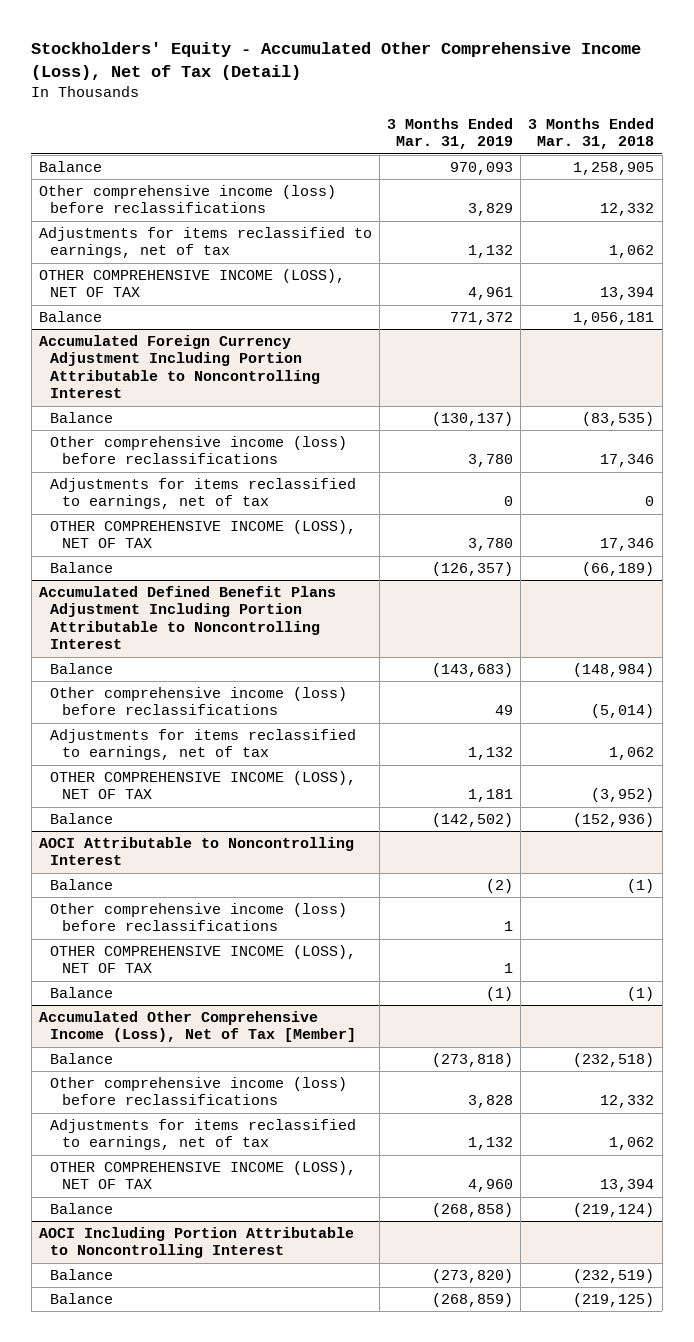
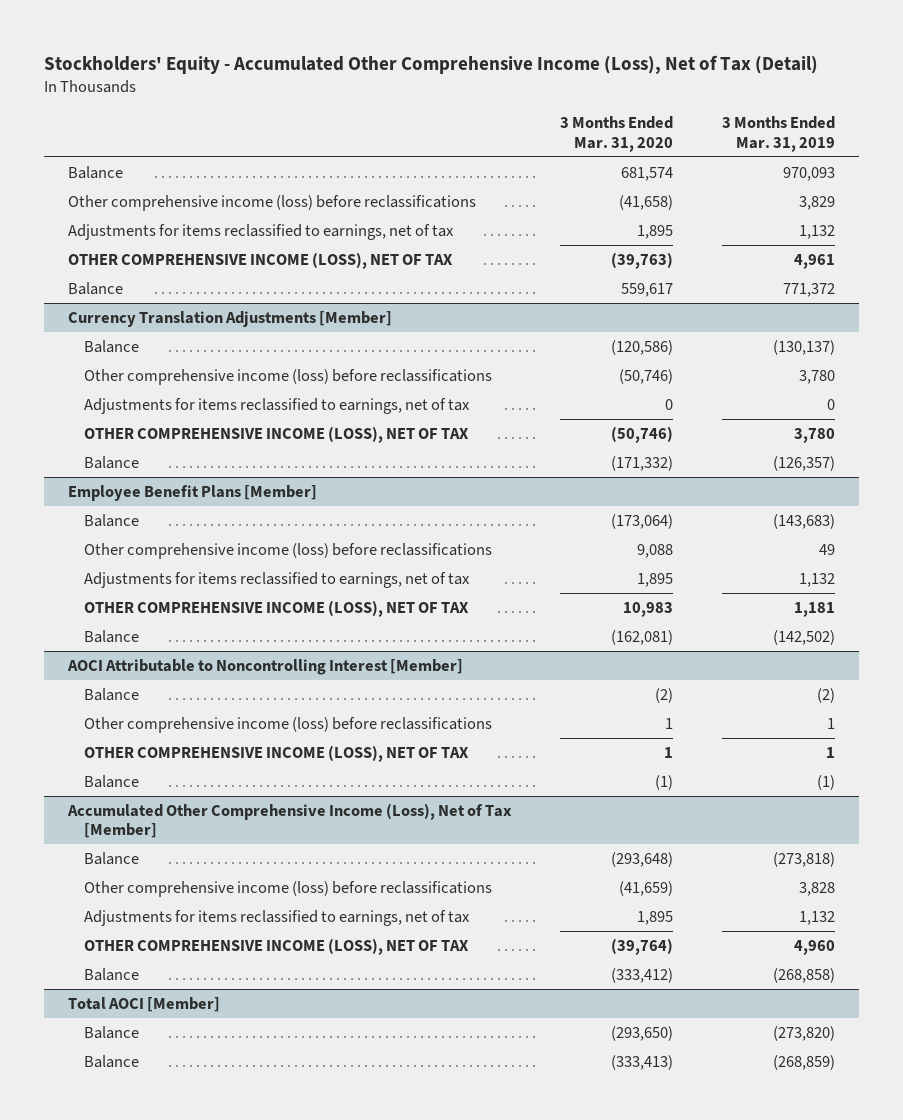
- | 3 Months Ended Mar. 31, 2019 | 3 Months Ended Mar. 31, 2018
+ | 3 Months Ended Mar. 31, 2020 | 3 Months Ended Mar. 31, 2019
- Accumulated Foreign Currency Adjustment Including Portion Attributable to Noncontrolling Interest
+ Currency Translation Adjustments [Member]
- Accumulated Defined Benefit Plans Adjustment Including Portion Attributable to Noncontrolling Interest
+ Employee Benefit Plans [Member]
- AOCI Attributable to Noncontrolling Interest
+ AOCI Attributable to Noncontrolling Interest [Member]
- AOCI Including Portion Attributable to Noncontrolling Interest
+ Total AOCI [Member]

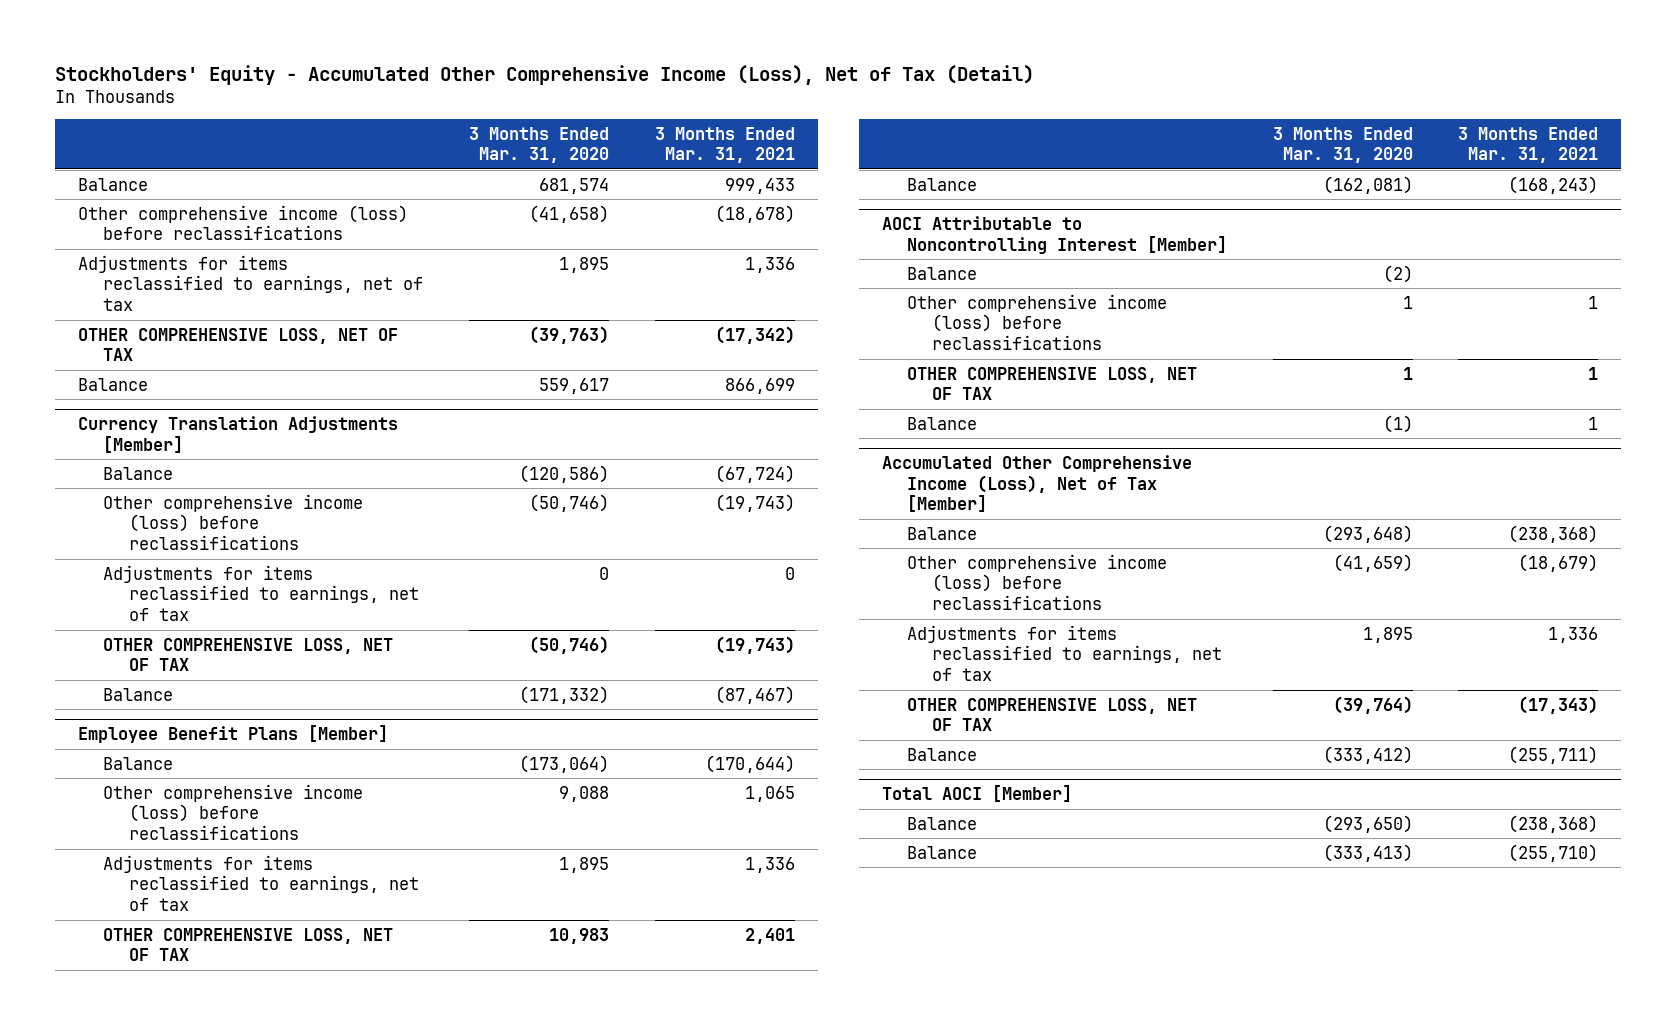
- | 3 Months Ended Mar. 31, 2020 | 3 Months Ended Mar. 31, 2019
+ | 3 Months Ended Mar. 31, 2020 | 3 Months Ended Mar. 31, 2021
- OTHER COMPREHENSIVE INCOME (LOSS), NET OF TAX | (39,763) | 4,961
+ OTHER COMPREHENSIVE LOSS, NET OF TAX | (39,763) | (17,342)
@ Currency Translation Adjustments [Member]
- OTHER COMPREHENSIVE INCOME (LOSS), NET OF TAX | (50,746) | 3,780
+ OTHER COMPREHENSIVE LOSS, NET OF TAX | (50,746) | (19,743)
@ Employee Benefit Plans [Member]
- OTHER COMPREHENSIVE INCOME (LOSS), NET OF TAX | 10,983 | 1,181
+ OTHER COMPREHENSIVE LOSS, NET OF TAX | 10,983 | 2,401
@ AOCI Attributable to Noncontrolling Interest [Member]
- OTHER COMPREHENSIVE INCOME (LOSS), NET OF TAX | 1 | 1
+ OTHER COMPREHENSIVE LOSS, NET OF TAX | 1 | 1
@ Accumulated Other Comprehensive Income (Loss), Net of Tax [Member]
- OTHER COMPREHENSIVE INCOME (LOSS), NET OF TAX | (39,764) | 4,960
+ OTHER COMPREHENSIVE LOSS, NET OF TAX | (39,764) | (17,343)

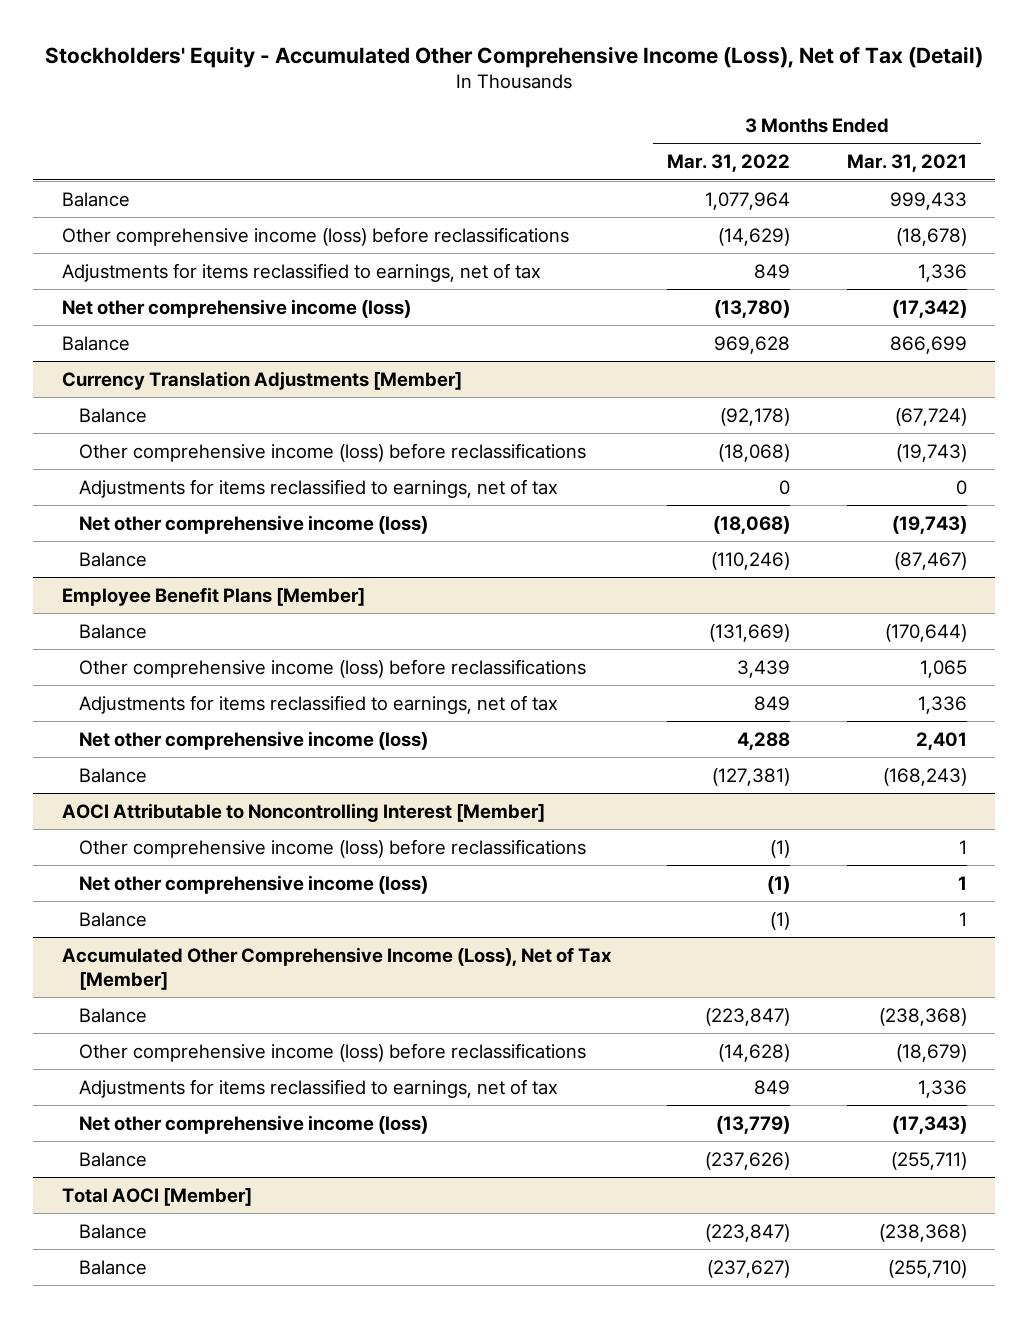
- | 3 Months Ended Mar. 31, 2020 | 3 Months Ended Mar. 31, 2021
+ | 3 Months Ended Mar. 31, 2022 | 3 Months Ended Mar. 31, 2021
- OTHER COMPREHENSIVE LOSS, NET OF TAX | (39,763) | (17,342)
+ Net other comprehensive income (loss) | (13,780) | (17,342)
@ Currency Translation Adjustments [Member]
- OTHER COMPREHENSIVE LOSS, NET OF TAX | (50,746) | (19,743)
+ Net other comprehensive income (loss) | (18,068) | (19,743)
@ Employee Benefit Plans [Member]
- OTHER COMPREHENSIVE LOSS, NET OF TAX | 10,983 | 2,401
+ Net other comprehensive income (loss) | 4,288 | 2,401
@ AOCI Attributable to Noncontrolling Interest [Member]
- Balance | (2) |
- OTHER COMPREHENSIVE LOSS, NET OF TAX | 1 | 1
+ Net other comprehensive income (loss) | (1) | 1
@ Accumulated Other Comprehensive Income (Loss), Net of Tax [Member]
- OTHER COMPREHENSIVE LOSS, NET OF TAX | (39,764) | (17,343)
+ Net other comprehensive income (loss) | (13,779) | (17,343)

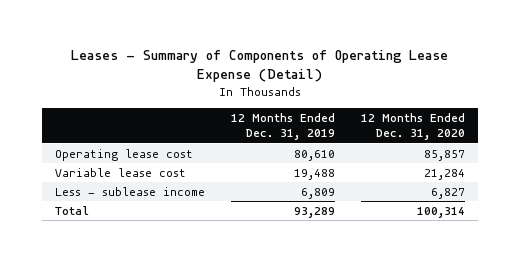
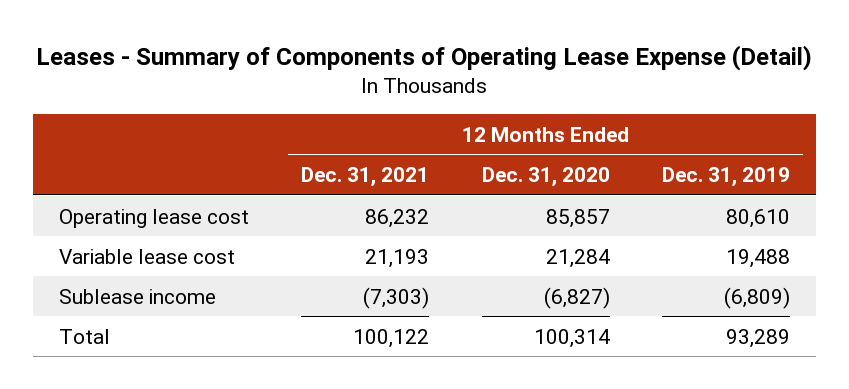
- | 12 Months Ended Dec. 31, 2019 | 12 Months Ended Dec. 31, 2020
+ | 12 Months Ended Dec. 31, 2021 | 12 Months Ended Dec. 31, 2020 | 12 Months Ended Dec. 31, 2019
- Less - sublease income | 6,809 | 6,827
+ Sublease income | (7,303) | (6,827) | (6,809)

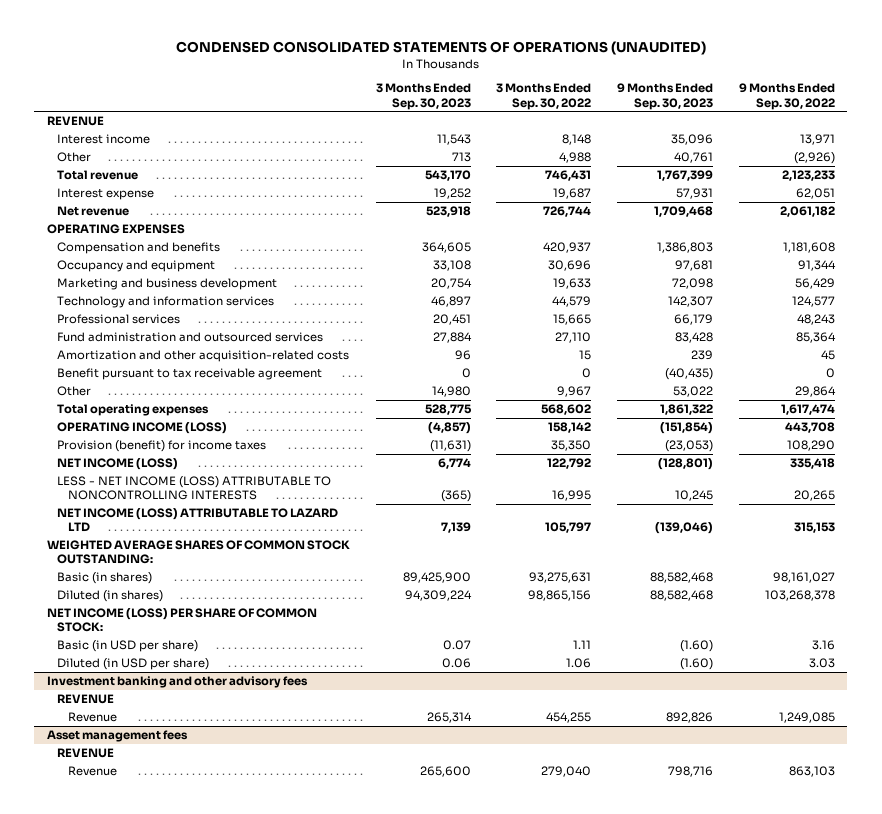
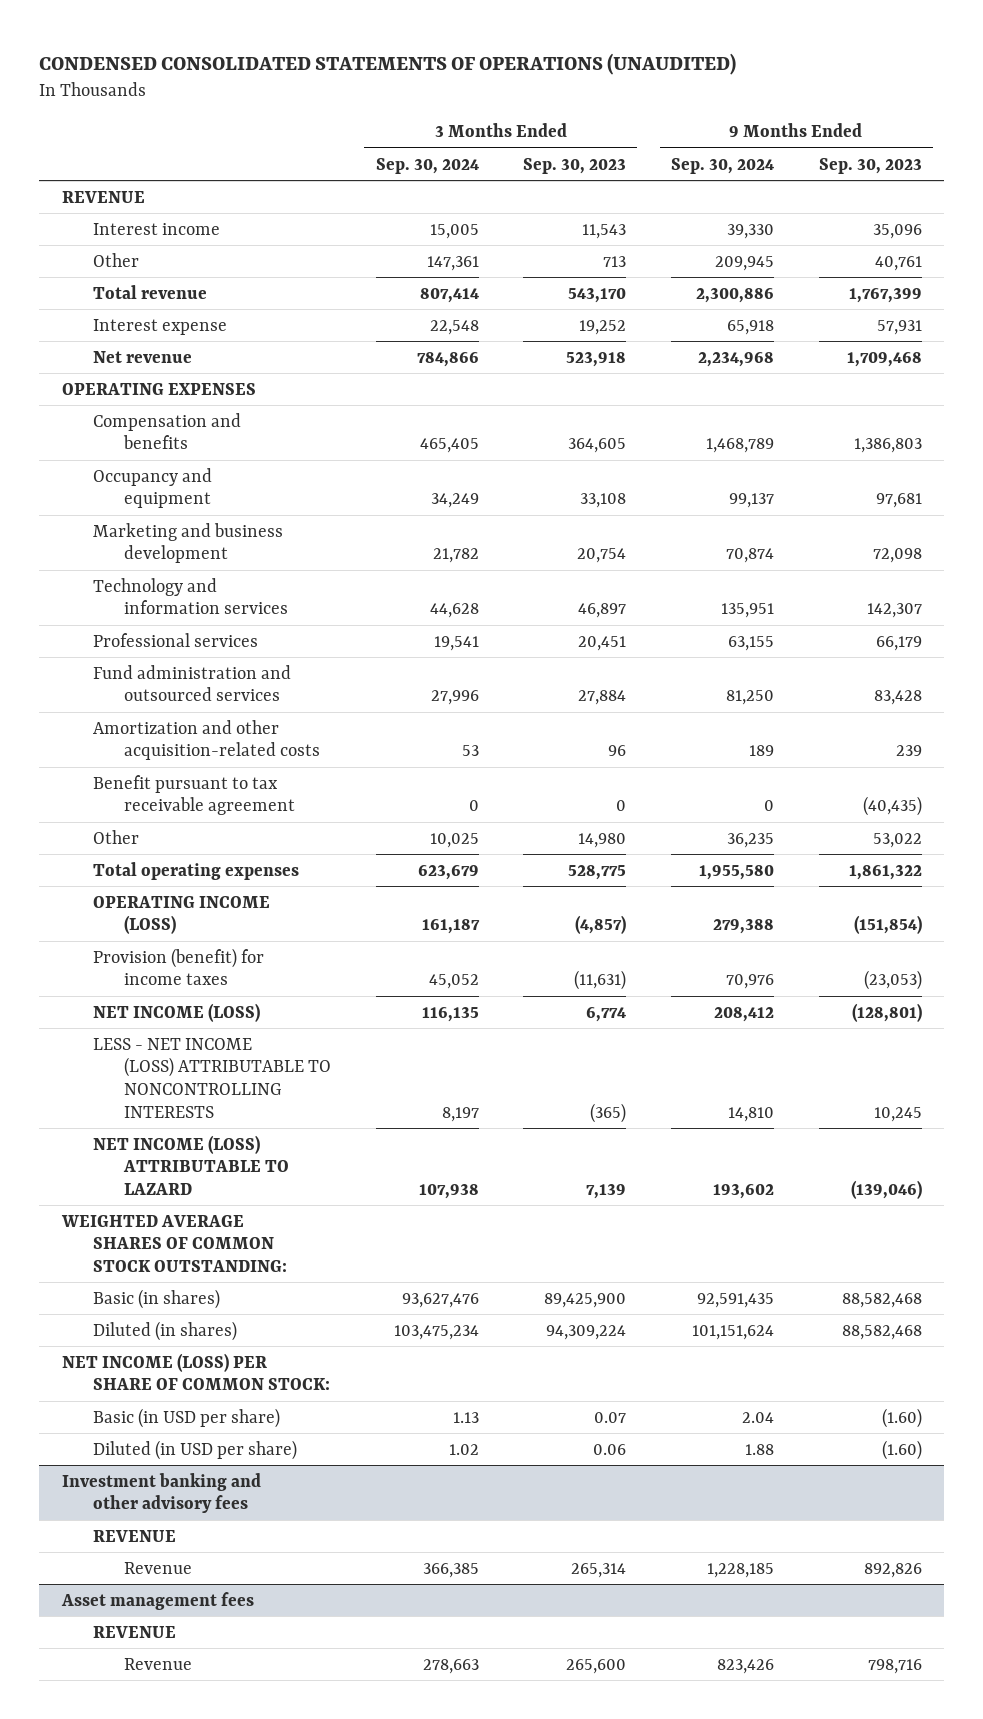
- | 3 Months Ended Sep. 30, 2023 | 3 Months Ended Sep. 30, 2022 | 9 Months Ended Sep. 30, 2023 | 9 Months Ended Sep. 30, 2022
+ | 3 Months Ended Sep. 30, 2024 | 3 Months Ended Sep. 30, 2023 | 9 Months Ended Sep. 30, 2024 | 9 Months Ended Sep. 30, 2023
- NET INCOME (LOSS) ATTRIBUTABLE TO LAZARD LTD | 7,139 | 105,797 | (139,046) | 315,153
+ NET INCOME (LOSS) ATTRIBUTABLE TO LAZARD | 107,938 | 7,139 | 193,602 | (139,046)

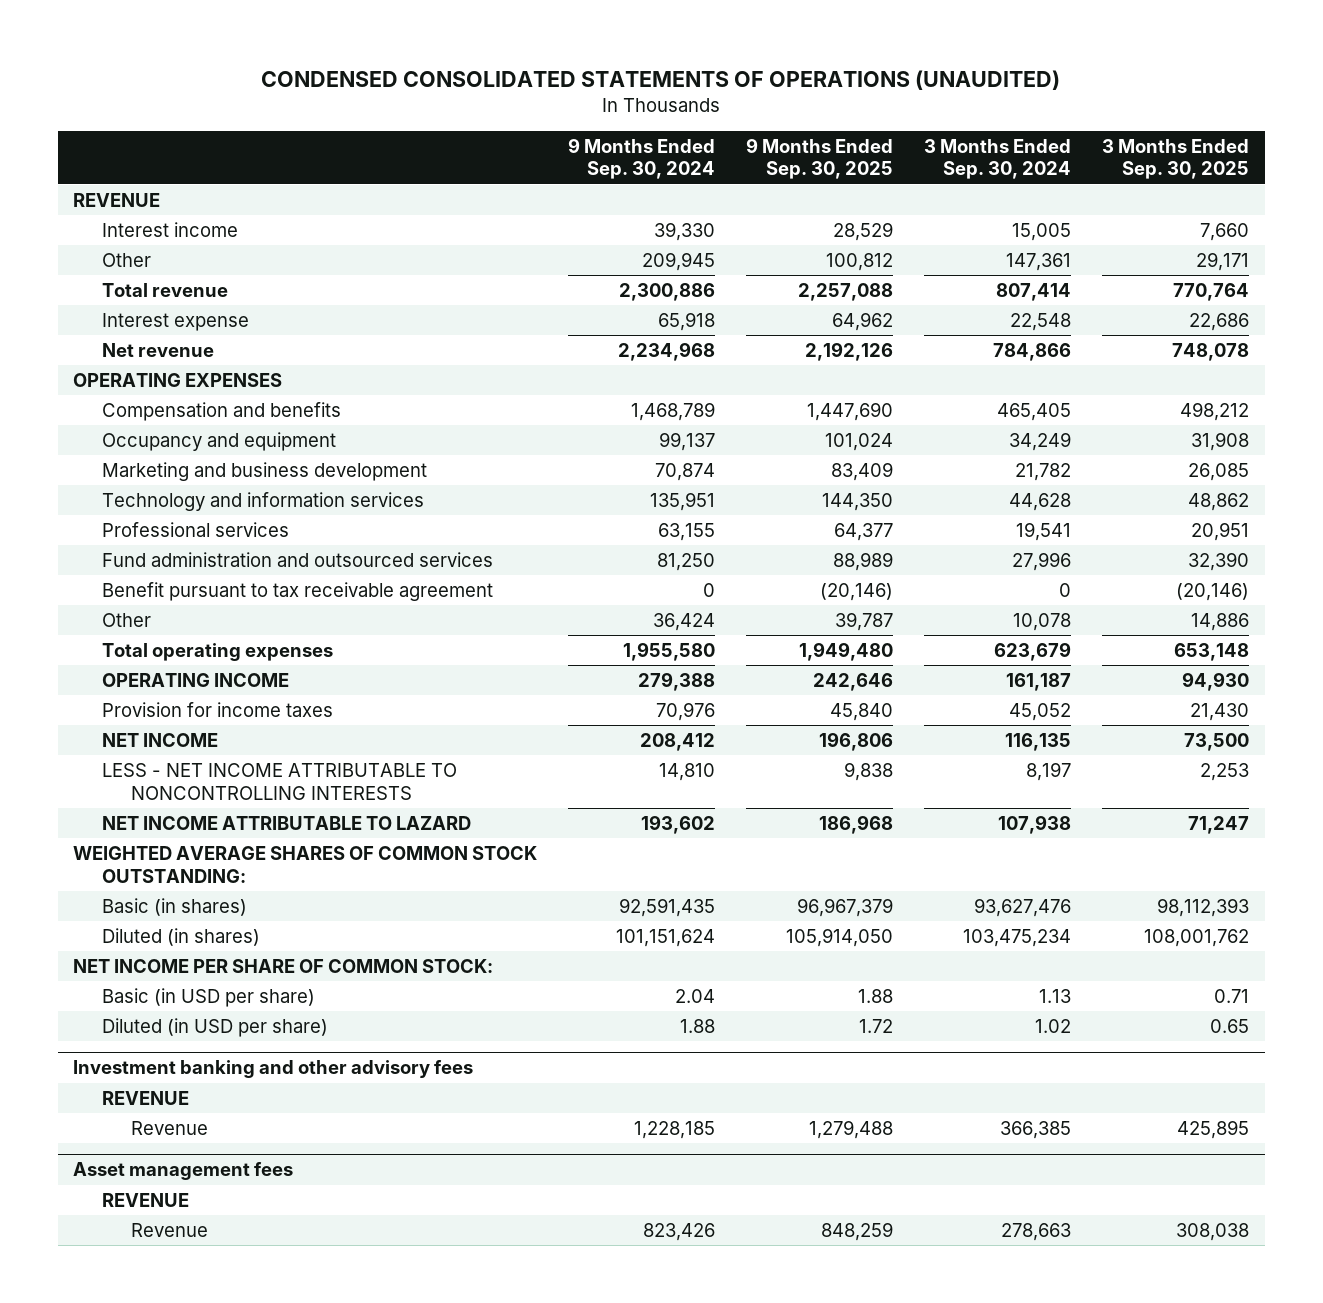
- | 3 Months Ended Sep. 30, 2024 | 3 Months Ended Sep. 30, 2023 | 9 Months Ended Sep. 30, 2024 | 9 Months Ended Sep. 30, 2023
+ | 9 Months Ended Sep. 30, 2024 | 9 Months Ended Sep. 30, 2025 | 3 Months Ended Sep. 30, 2024 | 3 Months Ended Sep. 30, 2025
- Amortization and other acquisition-related costs | 53 | 96 | 189 | 239
- Other | 10,025 | 14,980 | 36,235 | 53,022
+ Other | 36,424 | 39,787 | 10,078 | 14,886
- OPERATING INCOME (LOSS) | 161,187 | (4,857) | 279,388 | (151,854)
- Provision (benefit) for income taxes | 45,052 | (11,631) | 70,976 | (23,053)
- NET INCOME (LOSS) | 116,135 | 6,774 | 208,412 | (128,801)
- LESS - NET INCOME (LOSS) ATTRIBUTABLE TO NONCONTROLLING INTERESTS | 8,197 | (365) | 14,810 | 10,245
- NET INCOME (LOSS) ATTRIBUTABLE TO LAZARD | 107,938 | 7,139 | 193,602 | (139,046)
+ OPERATING INCOME | 279,388 | 242,646 | 161,187 | 94,930
+ Provision for income taxes | 70,976 | 45,840 | 45,052 | 21,430
+ NET INCOME | 208,412 | 196,806 | 116,135 | 73,500
+ LESS - NET INCOME ATTRIBUTABLE TO NONCONTROLLING INTERESTS | 14,810 | 9,838 | 8,197 | 2,253
+ NET INCOME ATTRIBUTABLE TO LAZARD | 193,602 | 186,968 | 107,938 | 71,247
- NET INCOME (LOSS) PER SHARE OF COMMON STOCK:
+ NET INCOME PER SHARE OF COMMON STOCK:

